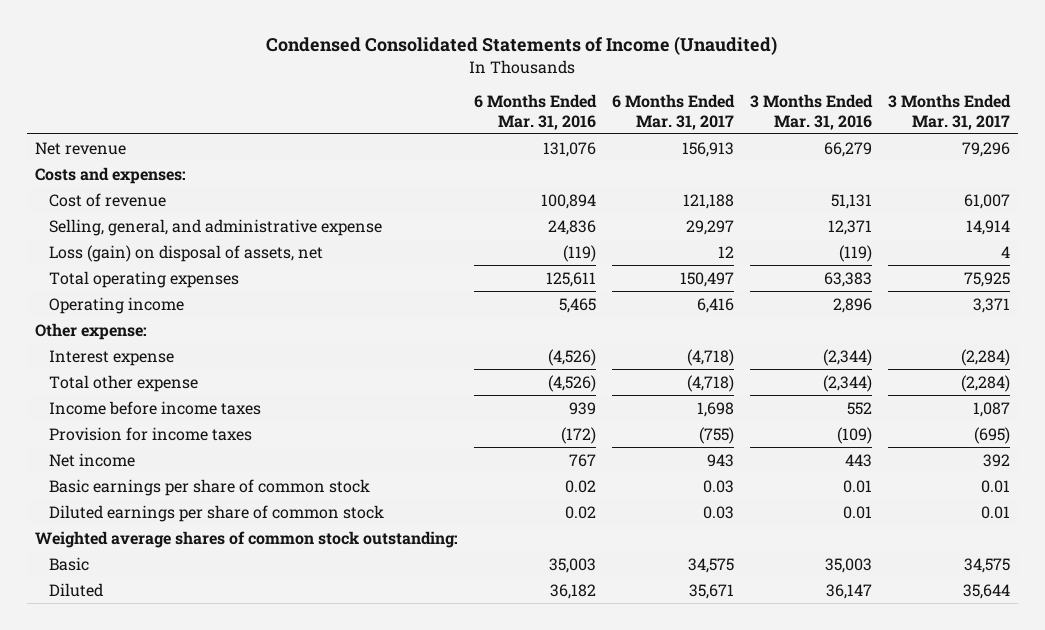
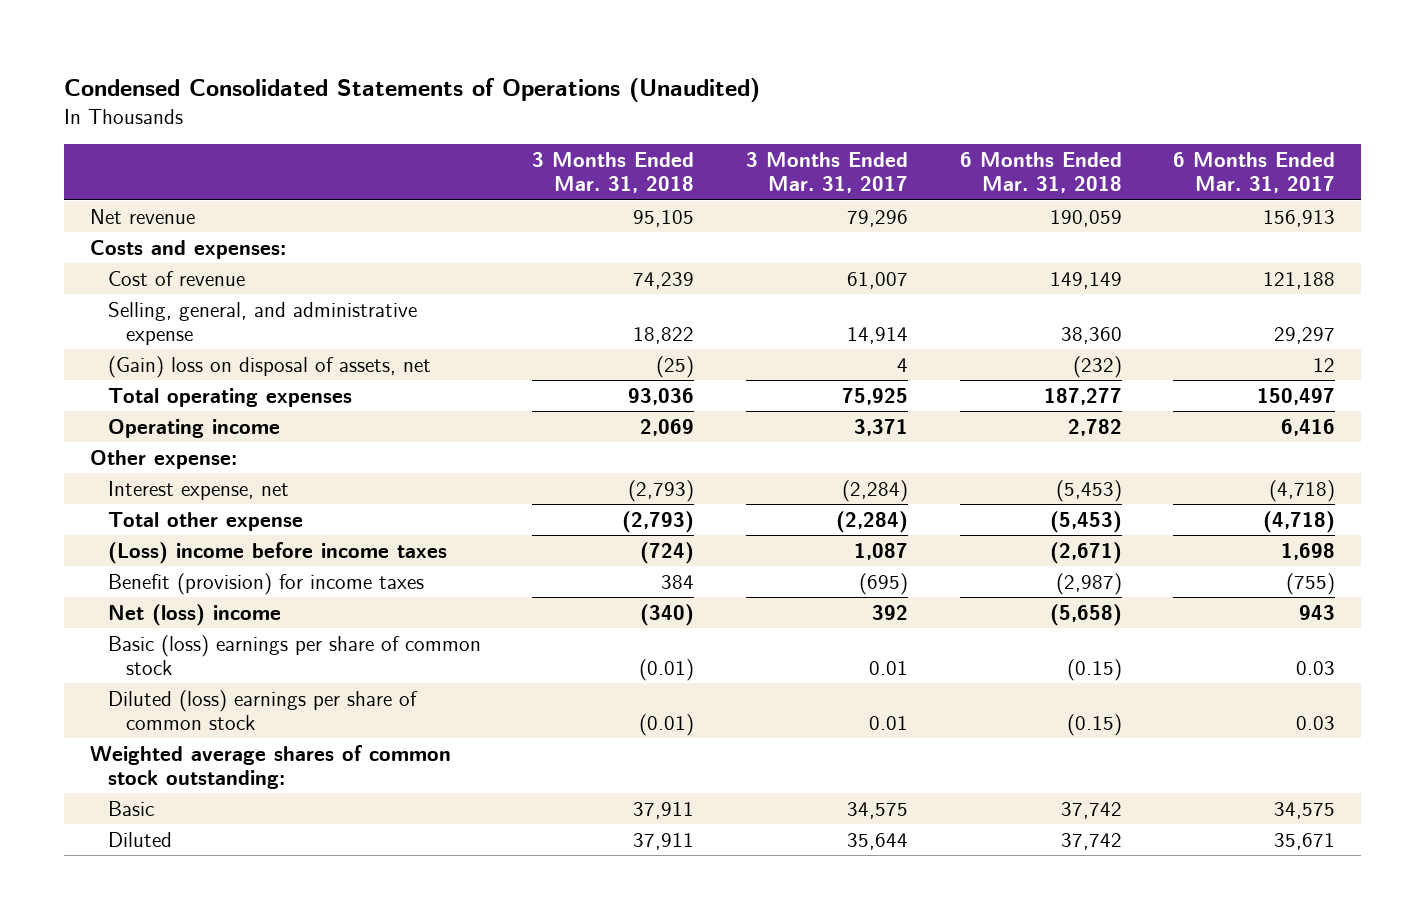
- Condensed Consolidated Statements of Income (Unaudited)
+ Condensed Consolidated Statements of Operations (Unaudited)
- | 6 Months Ended Mar. 31, 2016 | 6 Months Ended Mar. 31, 2017 | 3 Months Ended Mar. 31, 2016 | 3 Months Ended Mar. 31, 2017
+ | 3 Months Ended Mar. 31, 2018 | 3 Months Ended Mar. 31, 2017 | 6 Months Ended Mar. 31, 2018 | 6 Months Ended Mar. 31, 2017
- Loss (gain) on disposal of assets, net | (119) | 12 | (119) | 4
+ (Gain) loss on disposal of assets, net | (25) | 4 | (232) | 12
- Interest expense | (4,526) | (4,718) | (2,344) | (2,284)
+ Interest expense, net | (2,793) | (2,284) | (5,453) | (4,718)
- Income before income taxes | 939 | 1,698 | 552 | 1,087
- Provision for income taxes | (172) | (755) | (109) | (695)
- Net income | 767 | 943 | 443 | 392
- Basic earnings per share of common stock | 0.02 | 0.03 | 0.01 | 0.01
- Diluted earnings per share of common stock | 0.02 | 0.03 | 0.01 | 0.01
+ (Loss) income before income taxes | (724) | 1,087 | (2,671) | 1,698
+ Benefit (provision) for income taxes | 384 | (695) | (2,987) | (755)
+ Net (loss) income | (340) | 392 | (5,658) | 943
+ Basic (loss) earnings per share of common stock | (0.01) | 0.01 | (0.15) | 0.03
+ Diluted (loss) earnings per share of common stock | (0.01) | 0.01 | (0.15) | 0.03

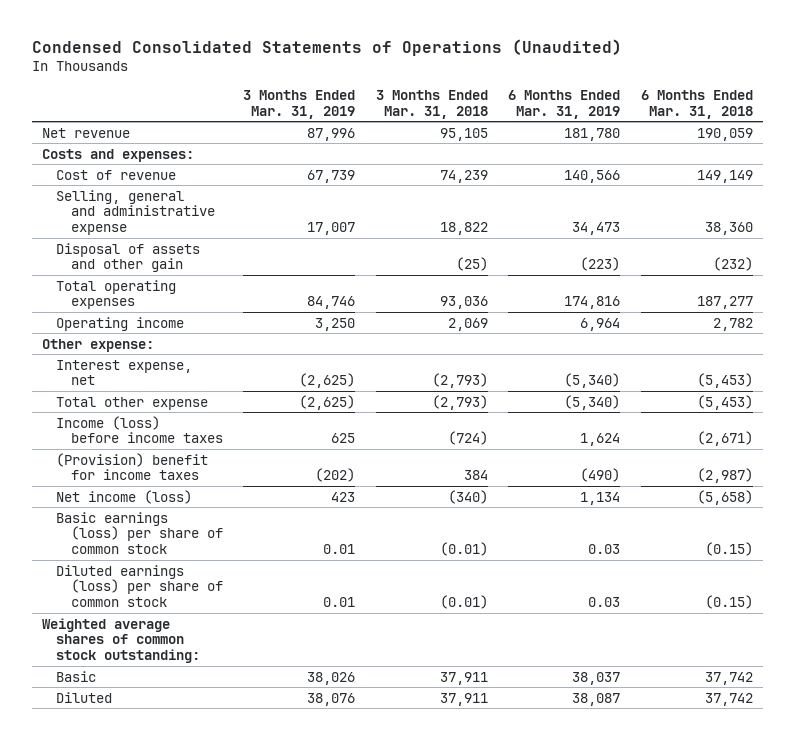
- | 3 Months Ended Mar. 31, 2018 | 3 Months Ended Mar. 31, 2017 | 6 Months Ended Mar. 31, 2018 | 6 Months Ended Mar. 31, 2017
+ | 3 Months Ended Mar. 31, 2019 | 3 Months Ended Mar. 31, 2018 | 6 Months Ended Mar. 31, 2019 | 6 Months Ended Mar. 31, 2018
- Selling, general, and administrative expense | 18,822 | 14,914 | 38,360 | 29,297
- (Gain) loss on disposal of assets, net | (25) | 4 | (232) | 12
+ Selling, general and administrative expense | 17,007 | 18,822 | 34,473 | 38,360
+ Disposal of assets and other gain | | (25) | (223) | (232)
- (Loss) income before income taxes | (724) | 1,087 | (2,671) | 1,698
- Benefit (provision) for income taxes | 384 | (695) | (2,987) | (755)
- Net (loss) income | (340) | 392 | (5,658) | 943
- Basic (loss) earnings per share of common stock | (0.01) | 0.01 | (0.15) | 0.03
- Diluted (loss) earnings per share of common stock | (0.01) | 0.01 | (0.15) | 0.03
+ Income (loss) before income taxes | 625 | (724) | 1,624 | (2,671)
+ (Provision) benefit for income taxes | (202) | 384 | (490) | (2,987)
+ Net income (loss) | 423 | (340) | 1,134 | (5,658)
+ Basic earnings (loss) per share of common stock | 0.01 | (0.01) | 0.03 | (0.15)
+ Diluted earnings (loss) per share of common stock | 0.01 | (0.01) | 0.03 | (0.15)

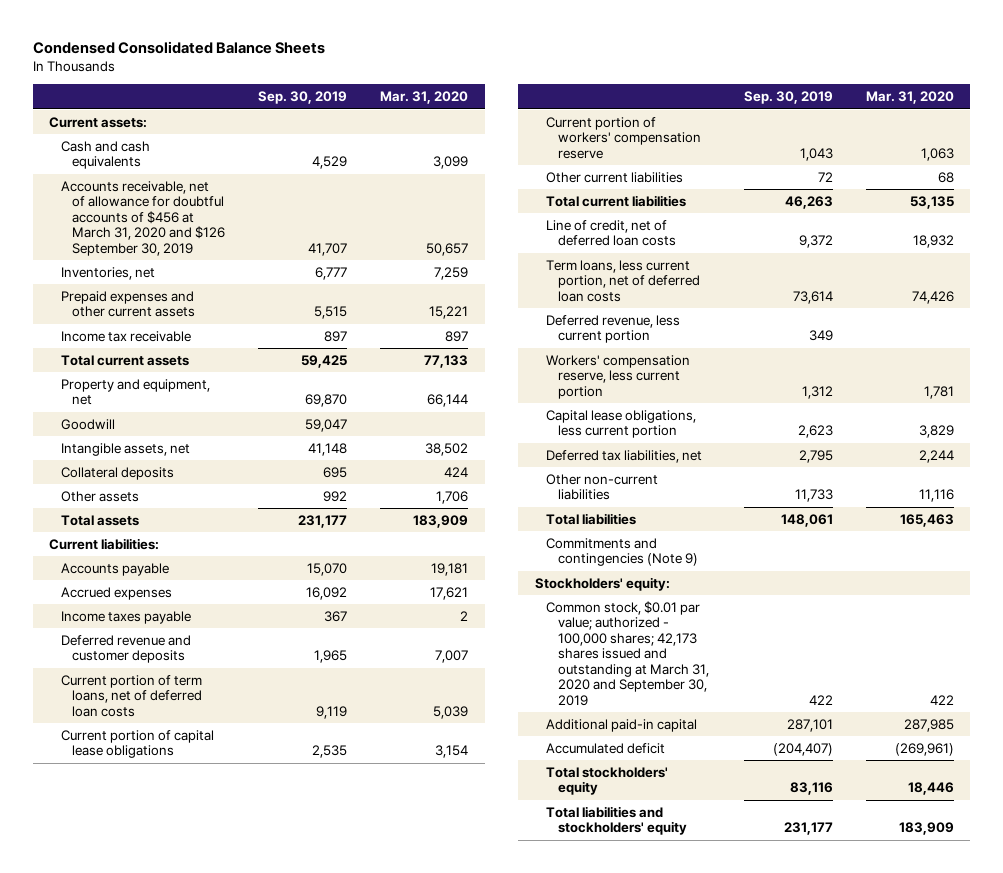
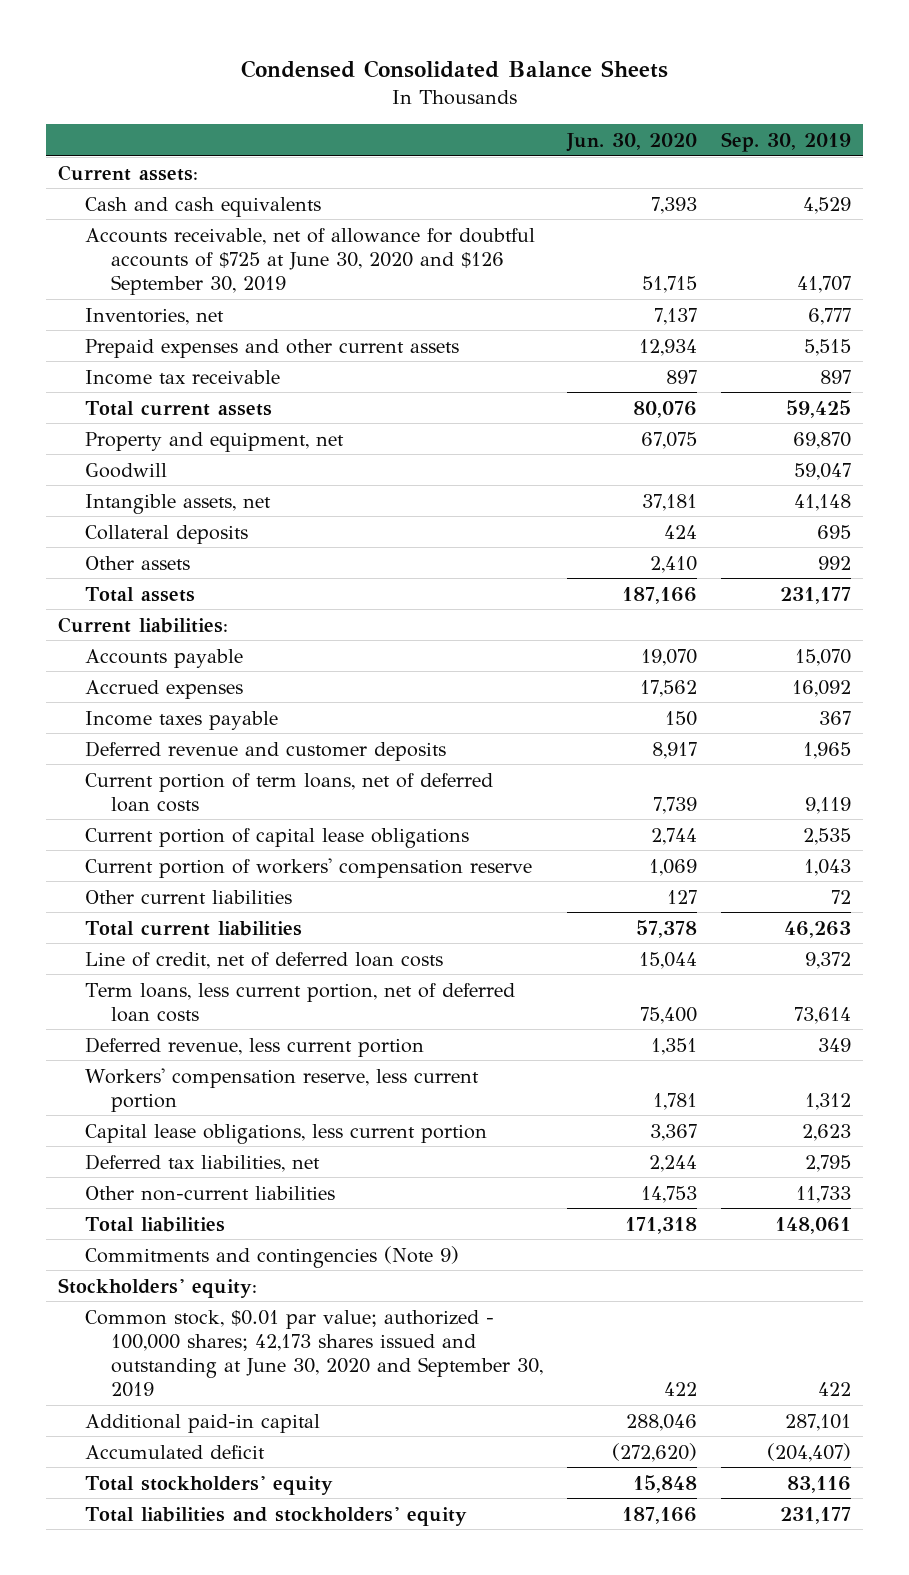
- | Sep. 30, 2019 | Mar. 31, 2020
+ | Jun. 30, 2020 | Sep. 30, 2019
- Accounts receivable, net of allowance for doubtful accounts of $456 at March 31, 2020 and $126 September 30, 2019 | 41,707 | 50,657
+ Accounts receivable, net of allowance for doubtful accounts of $725 at June 30, 2020 and $126 September 30, 2019 | 51,715 | 41,707
- Common stock, $0.01 par value; authorized - 100,000 shares; 42,173 shares issued and outstanding at March 31, 2020 and September 30, 2019 | 422 | 422
+ Common stock, $0.01 par value; authorized - 100,000 shares; 42,173 shares issued and outstanding at June 30, 2020 and September 30, 2019 | 422 | 422

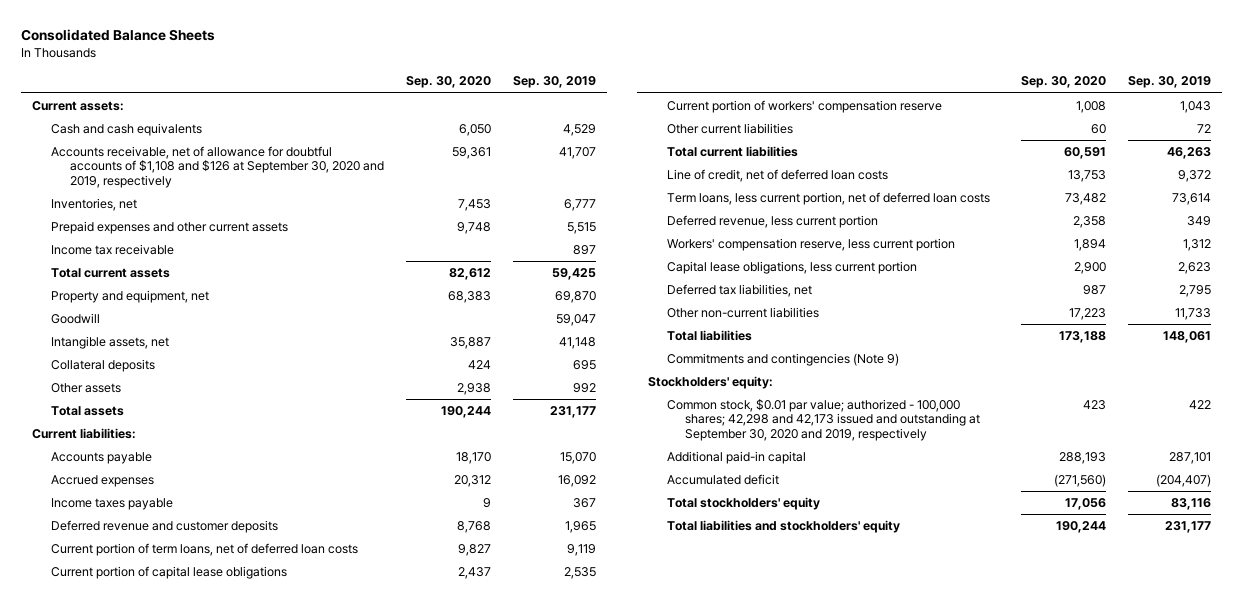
- Condensed Consolidated Balance Sheets
+ Consolidated Balance Sheets
- | Jun. 30, 2020 | Sep. 30, 2019
+ | Sep. 30, 2020 | Sep. 30, 2019
- Accounts receivable, net of allowance for doubtful accounts of $725 at June 30, 2020 and $126 September 30, 2019 | 51,715 | 41,707
+ Accounts receivable, net of allowance for doubtful accounts of $1,108 and $126 at September 30, 2020 and 2019, respectively | 59,361 | 41,707
- Common stock, $0.01 par value; authorized - 100,000 shares; 42,173 shares issued and outstanding at June 30, 2020 and September 30, 2019 | 422 | 422
+ Common stock, $0.01 par value; authorized - 100,000 shares; 42,298 and 42,173 issued and outstanding at September 30, 2020 and 2019, respectively | 423 | 422

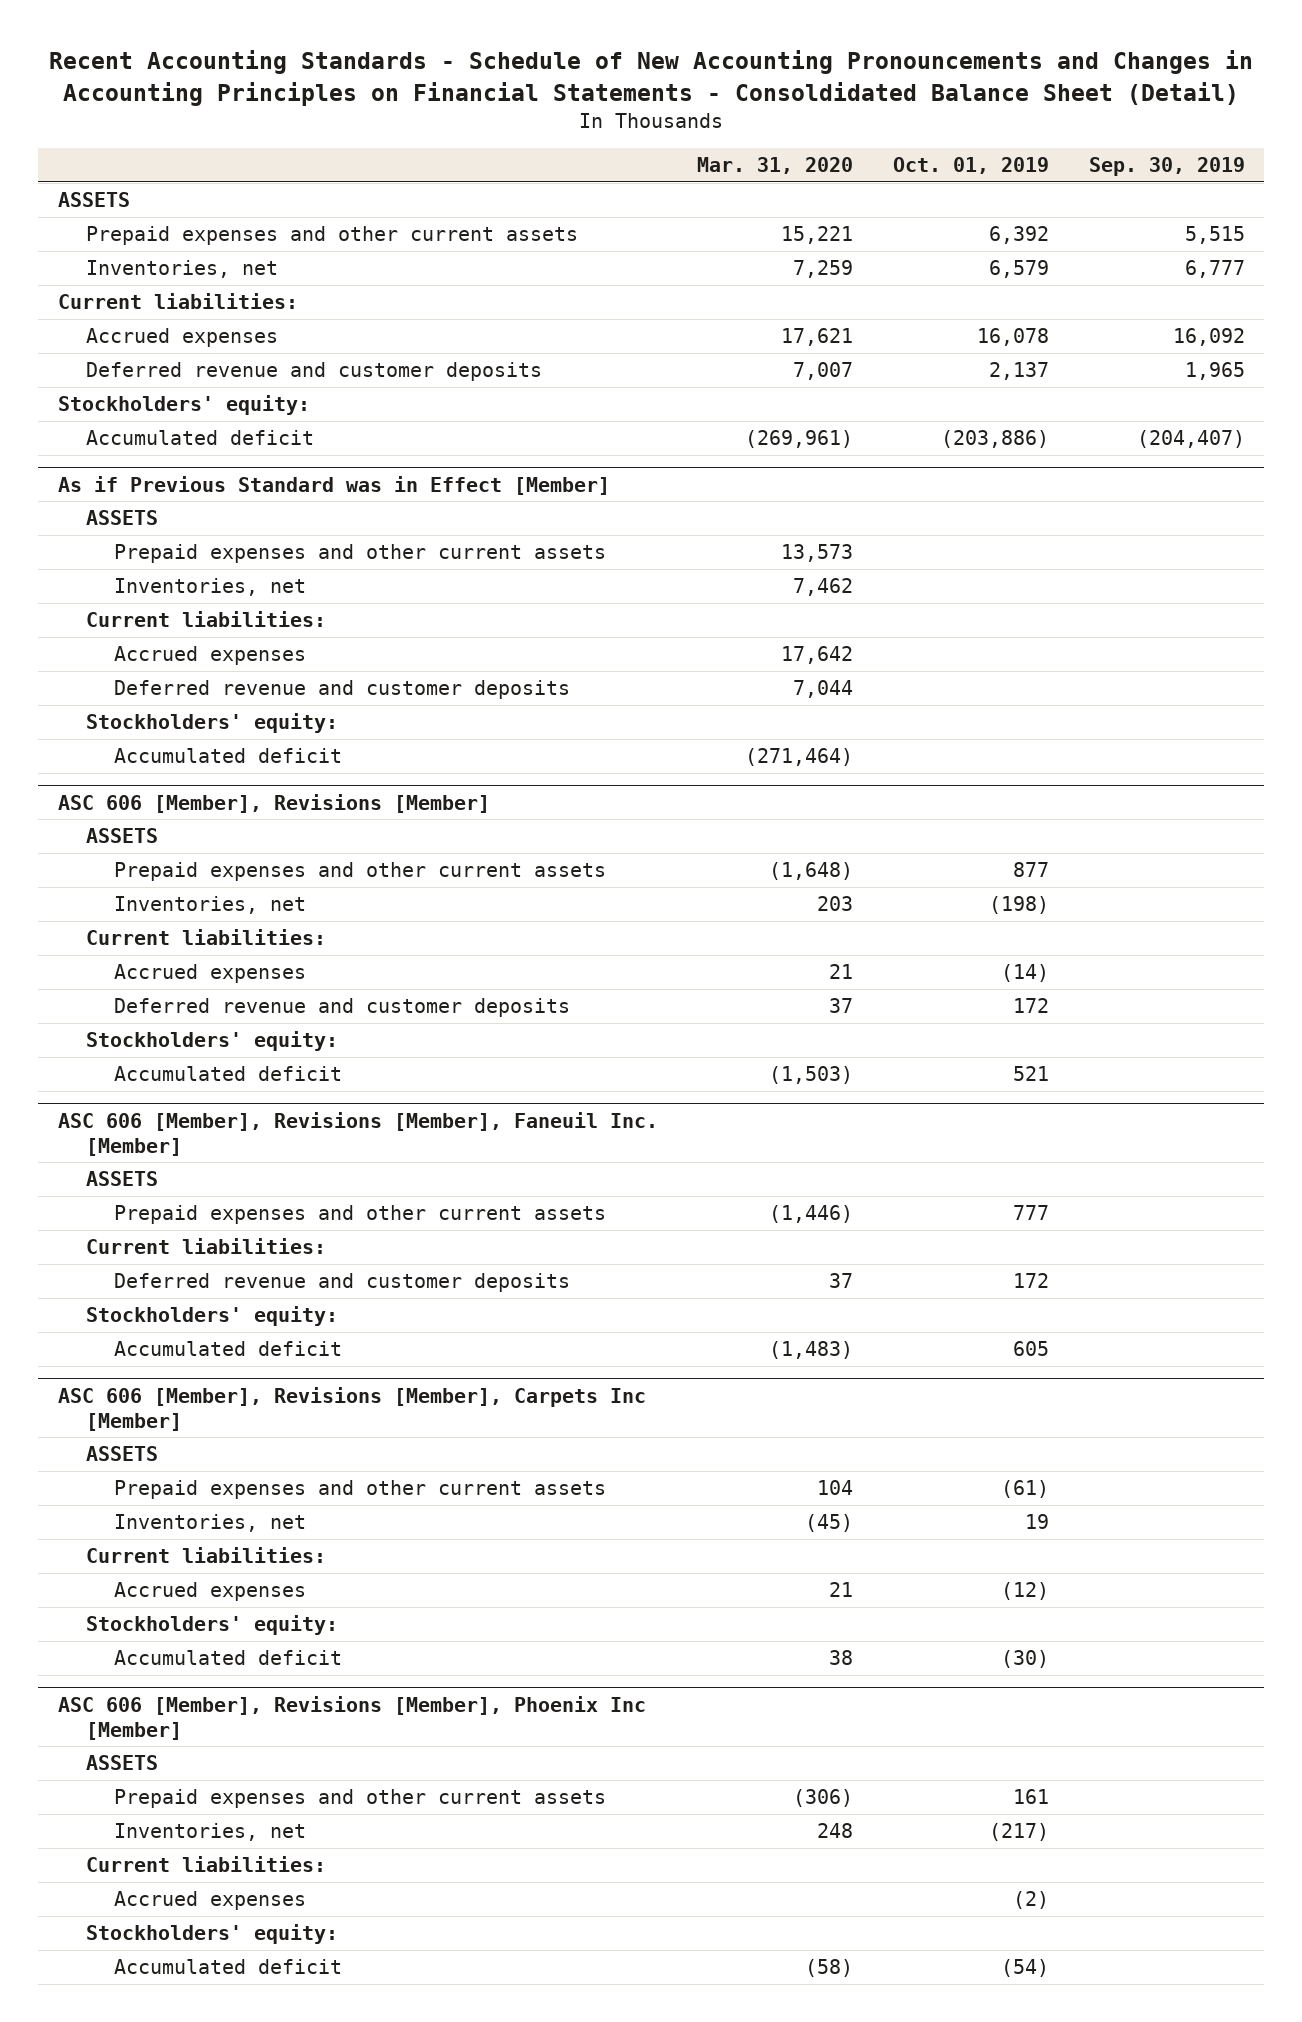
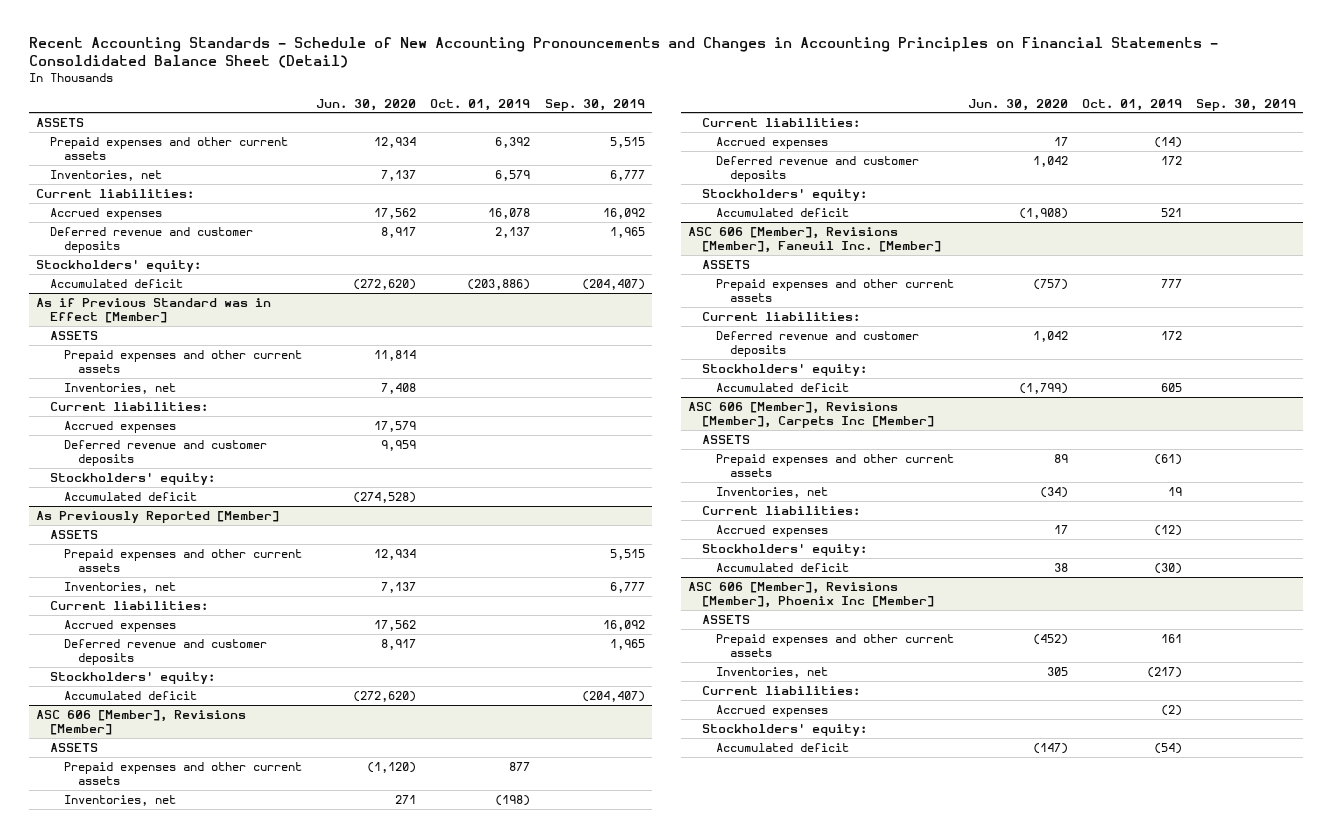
- | Mar. 31, 2020 | Oct. 01, 2019 | Sep. 30, 2019
+ | Jun. 30, 2020 | Oct. 01, 2019 | Sep. 30, 2019
+ As Previously Reported [Member]
+ ASSETS
+ Prepaid expenses and other current assets | 12,934 | | 5,515
+ Inventories, net | 7,137 | | 6,777
+ Current liabilities:
+ Accrued expenses | 17,562 | | 16,092
+ Deferred revenue and customer deposits | 8,917 | | 1,965
+ Stockholders' equity:
+ Accumulated deficit | (272,620) | | (204,407)

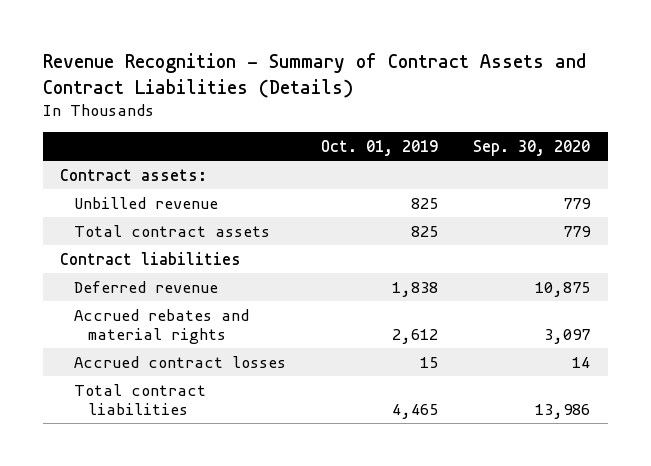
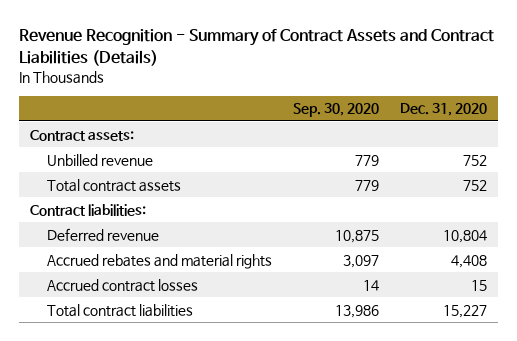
- | Oct. 01, 2019 | Sep. 30, 2020
+ | Sep. 30, 2020 | Dec. 31, 2020
- Contract liabilities
+ Contract liabilities:

